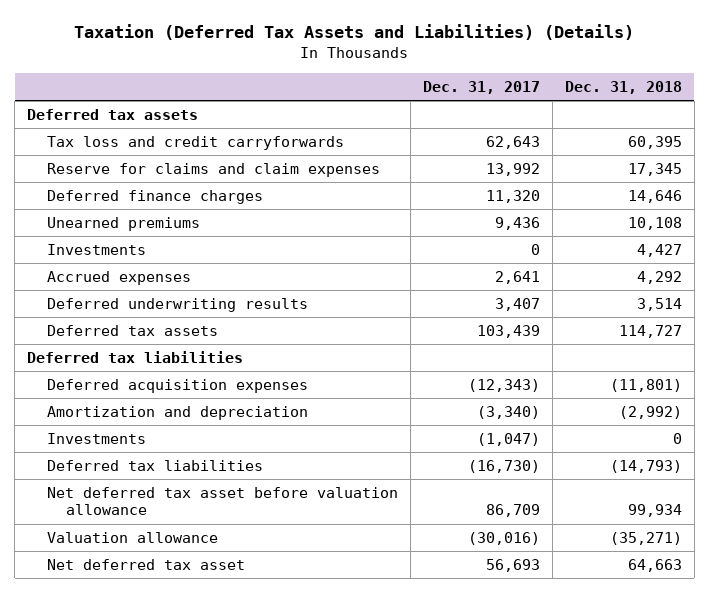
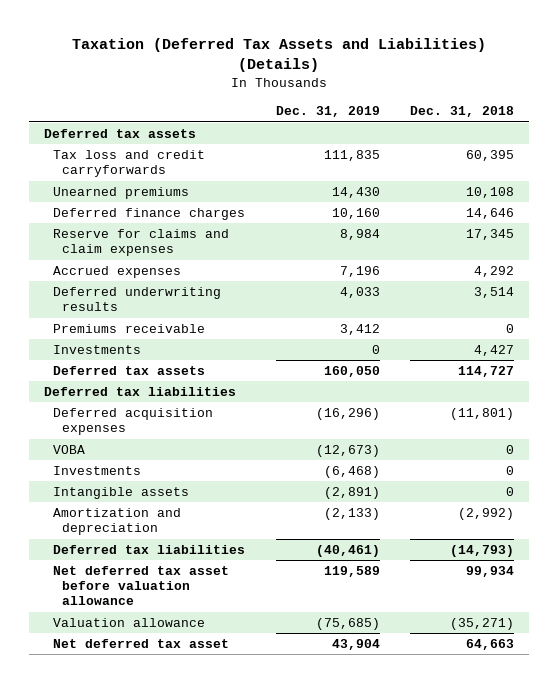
- | Dec. 31, 2017 | Dec. 31, 2018
+ | Dec. 31, 2019 | Dec. 31, 2018
moved down: Deferred finance charges | 10,160 | 14,646
moved down: Reserve for claims and claim expenses | 8,984 | 17,345
+ Premiums receivable | 3,412 | 0
moved down: Investments | 0 | 4,427
+ VOBA | (12,673) | 0
+ Intangible assets | (2,891) | 0
moved down: Amortization and depreciation | (2,133) | (2,992)

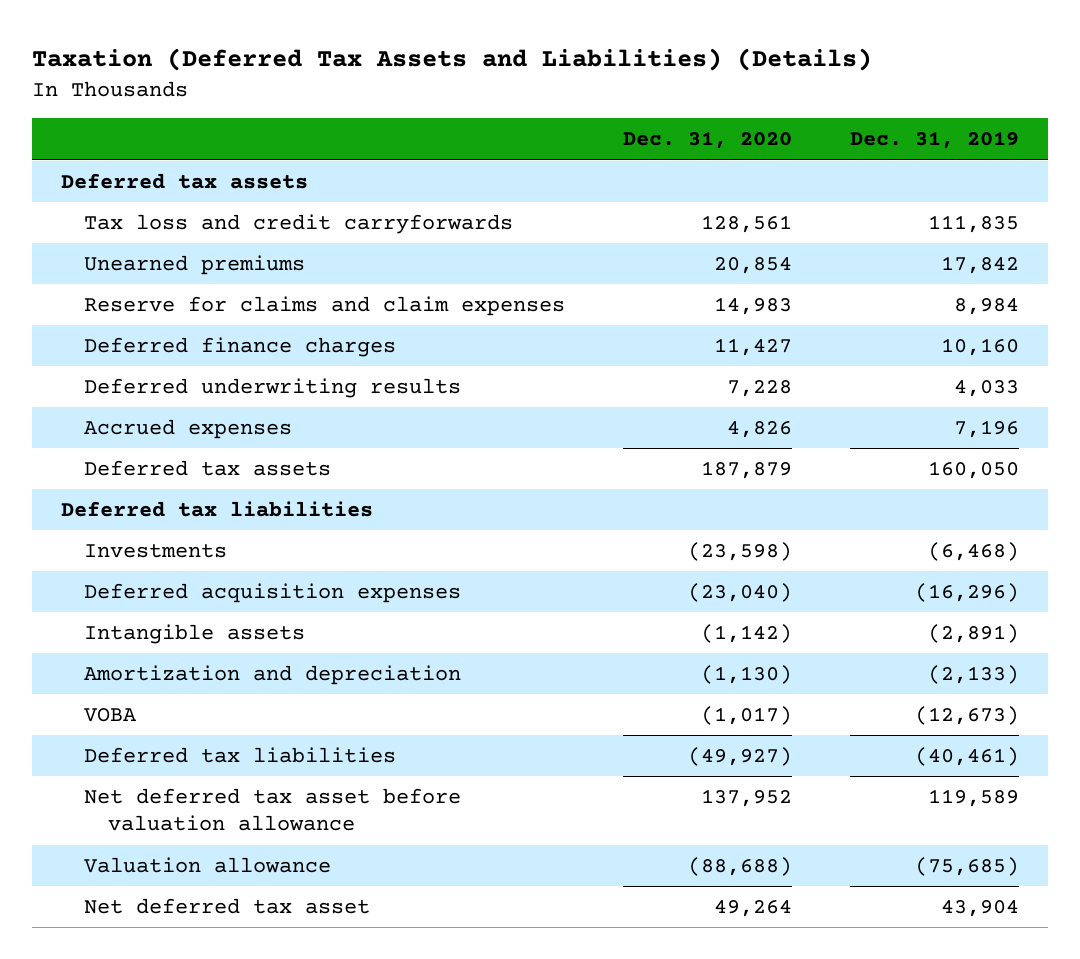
- | Dec. 31, 2019 | Dec. 31, 2018
+ | Dec. 31, 2020 | Dec. 31, 2019
- Unearned premiums | 14,430 | 10,108
+ Unearned premiums | 20,854 | 17,842
moved down: Deferred finance charges | 11,427 | 10,160
- Premiums receivable | 3,412 | 0
- Investments | 0 | 4,427
moved down: Accrued expenses | 4,826 | 7,196
moved down: Deferred acquisition expenses | (23,040) | (16,296)
moved down: VOBA | (1,017) | (12,673)

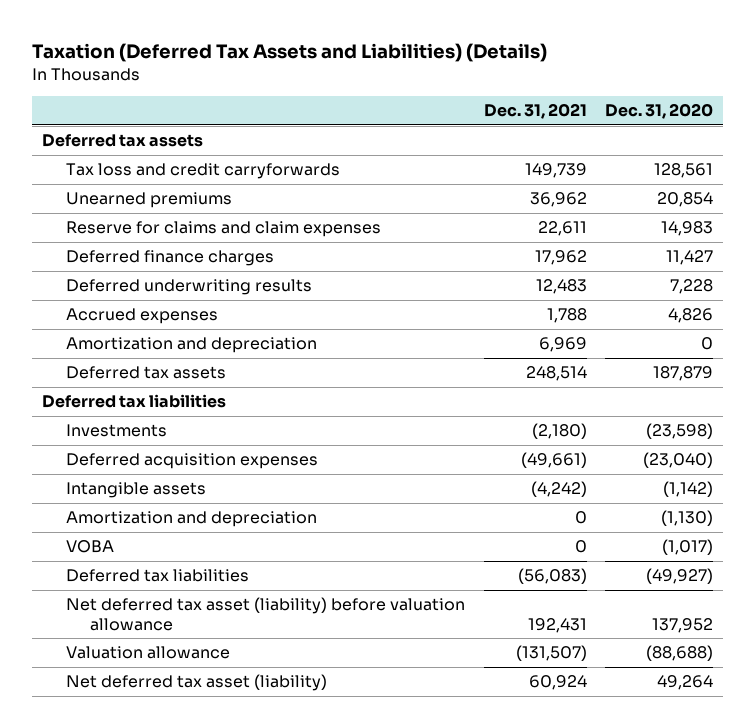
- | Dec. 31, 2020 | Dec. 31, 2019
+ | Dec. 31, 2021 | Dec. 31, 2020
+ Amortization and depreciation | 6,969 | 0
- Net deferred tax asset before valuation allowance | 137,952 | 119,589
+ Net deferred tax asset (liability) before valuation allowance | 192,431 | 137,952
- Net deferred tax asset | 49,264 | 43,904
+ Net deferred tax asset (liability) | 60,924 | 49,264

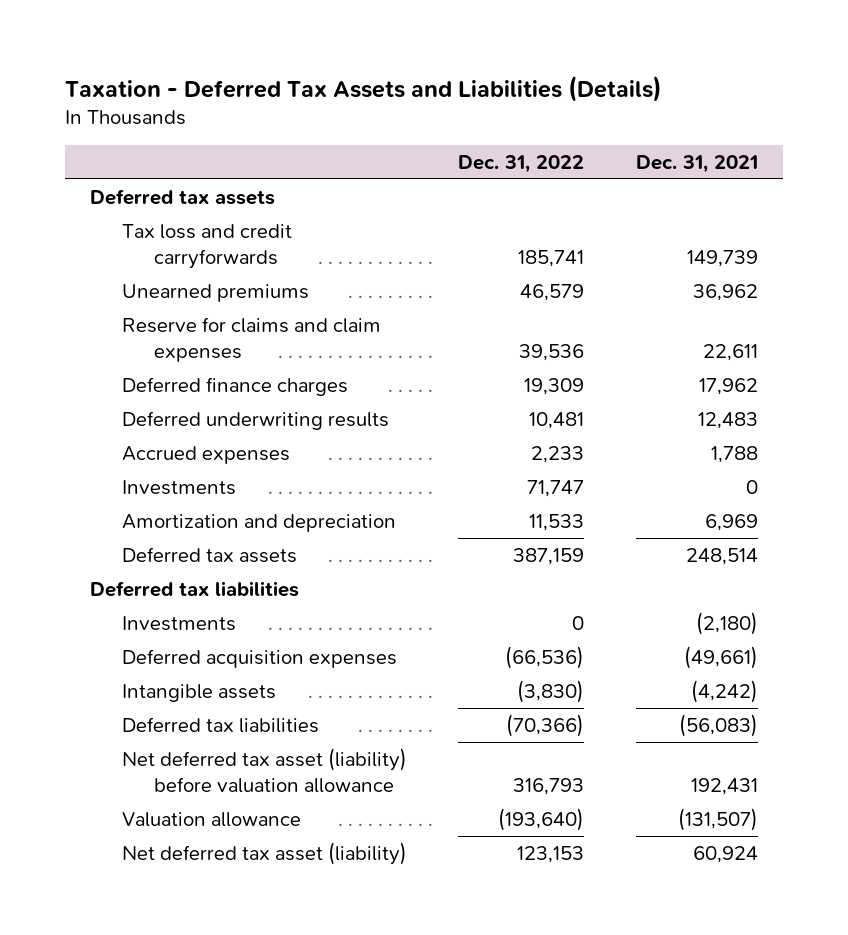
- Taxation (Deferred Tax Assets and Liabilities) (Details)
+ Taxation - Deferred Tax Assets and Liabilities (Details)
- | Dec. 31, 2021 | Dec. 31, 2020
+ | Dec. 31, 2022 | Dec. 31, 2021
+ Investments | 71,747 | 0
- Amortization and depreciation | 0 | (1,130)
- VOBA | 0 | (1,017)

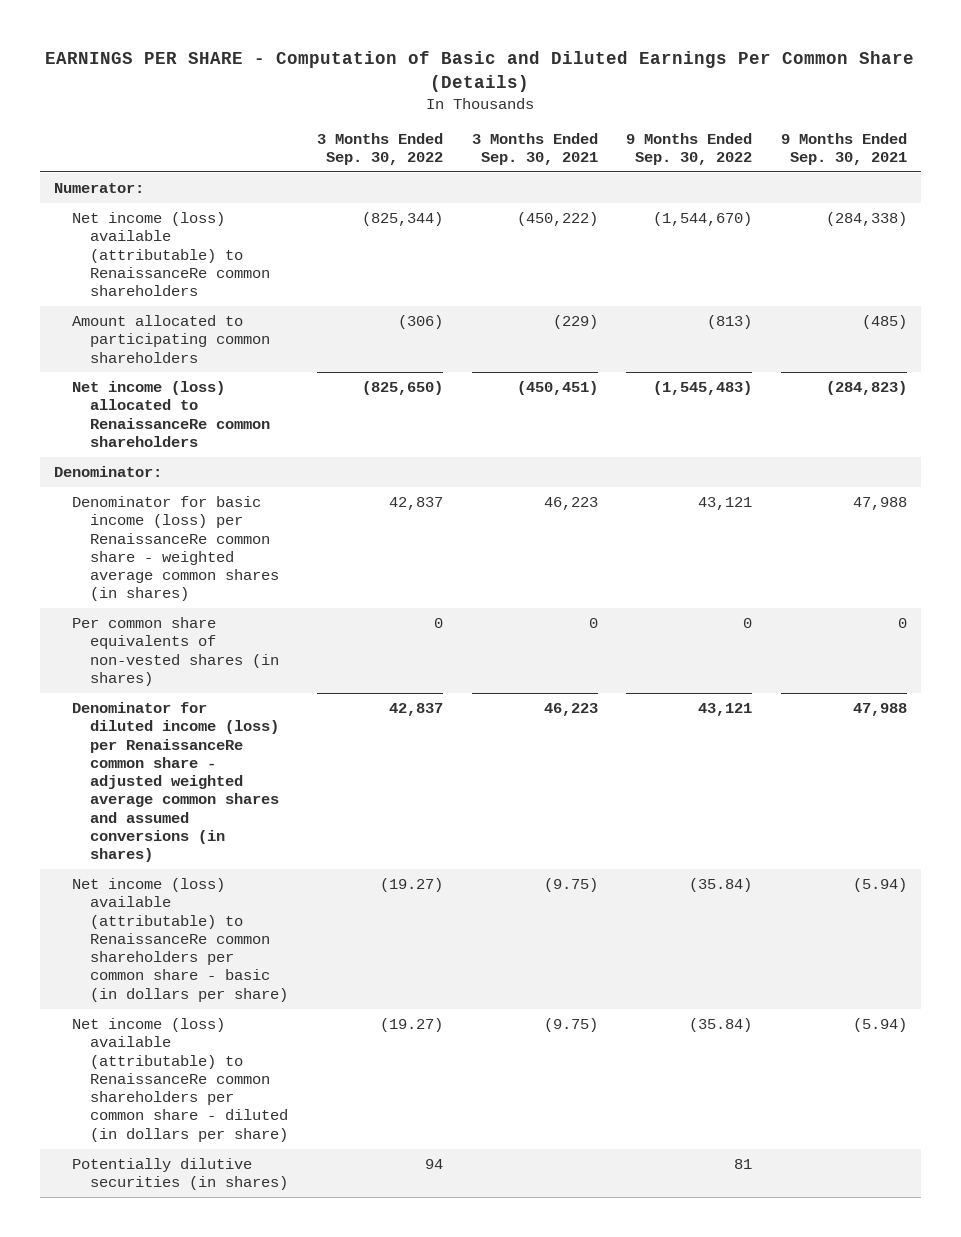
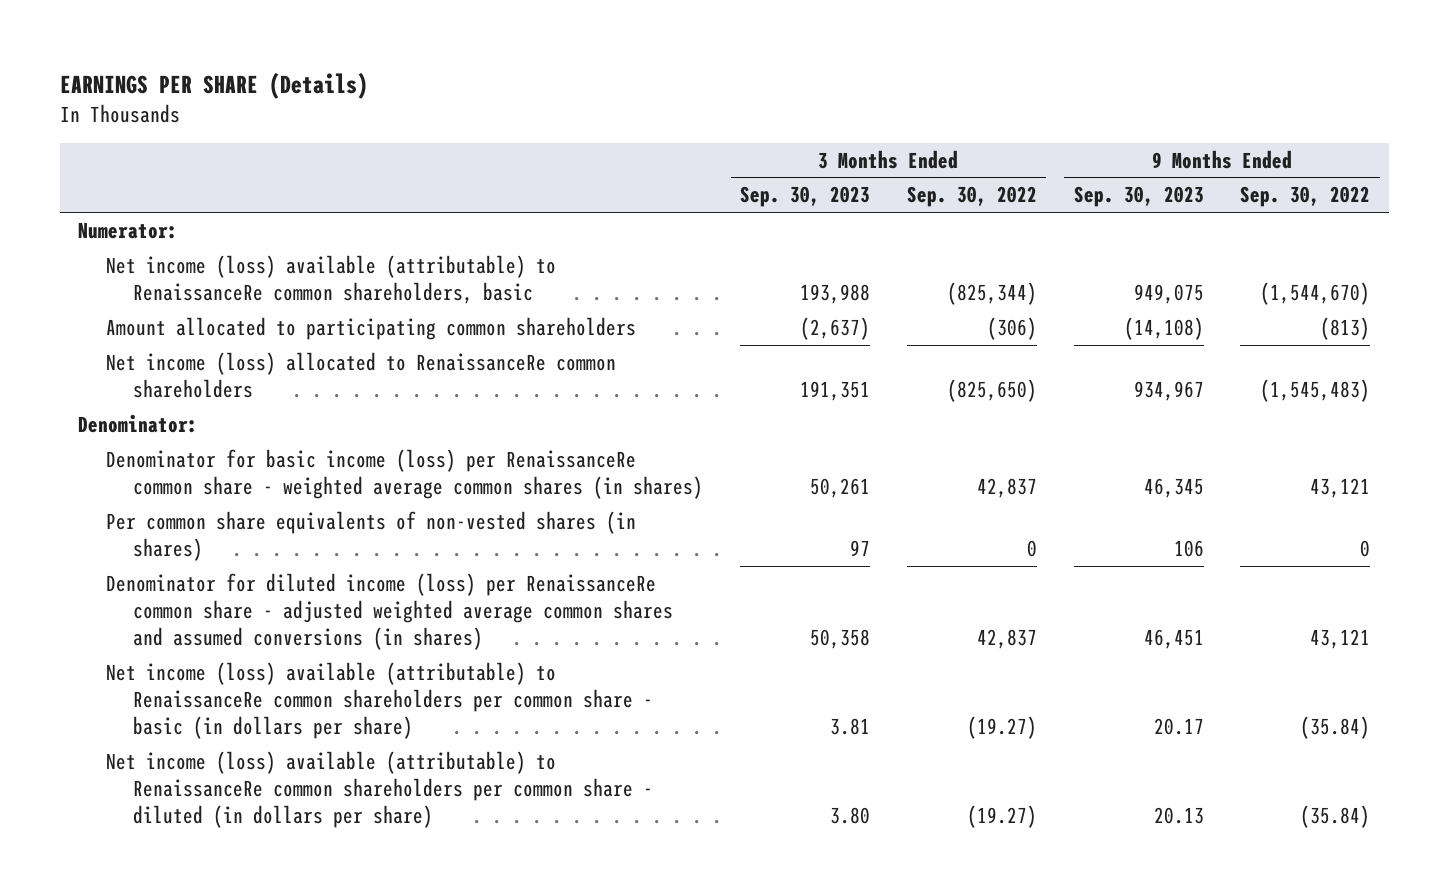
- EARNINGS PER SHARE - Computation of Basic and Diluted Earnings Per Common Share (Details)
+ EARNINGS PER SHARE (Details)
- | 3 Months Ended Sep. 30, 2022 | 3 Months Ended Sep. 30, 2021 | 9 Months Ended Sep. 30, 2022 | 9 Months Ended Sep. 30, 2021
+ | 3 Months Ended Sep. 30, 2023 | 3 Months Ended Sep. 30, 2022 | 9 Months Ended Sep. 30, 2023 | 9 Months Ended Sep. 30, 2022
- Net income (loss) available (attributable) to RenaissanceRe common shareholders | (825,344) | (450,222) | (1,544,670) | (284,338)
+ Net income (loss) available (attributable) to RenaissanceRe common shareholders, basic | 193,988 | (825,344) | 949,075 | (1,544,670)
- Potentially dilutive securities (in shares) | 94 | | 81 |

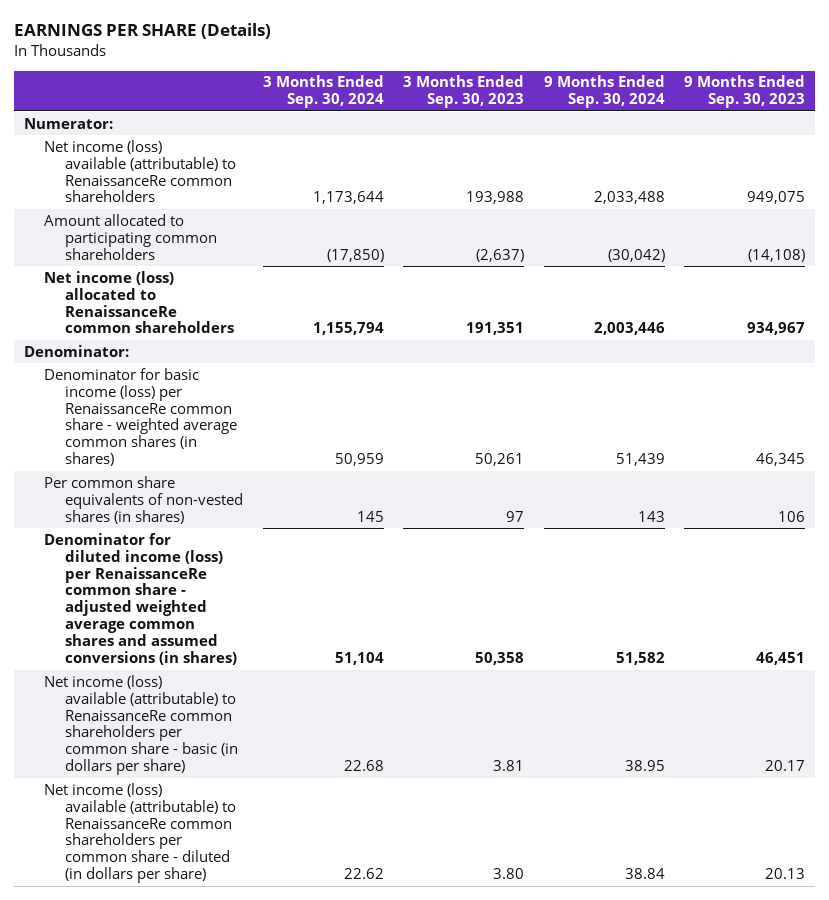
- | 3 Months Ended Sep. 30, 2023 | 3 Months Ended Sep. 30, 2022 | 9 Months Ended Sep. 30, 2023 | 9 Months Ended Sep. 30, 2022
+ | 3 Months Ended Sep. 30, 2024 | 3 Months Ended Sep. 30, 2023 | 9 Months Ended Sep. 30, 2024 | 9 Months Ended Sep. 30, 2023
- Net income (loss) available (attributable) to RenaissanceRe common shareholders, basic | 193,988 | (825,344) | 949,075 | (1,544,670)
+ Net income (loss) available (attributable) to RenaissanceRe common shareholders | 1,173,644 | 193,988 | 2,033,488 | 949,075

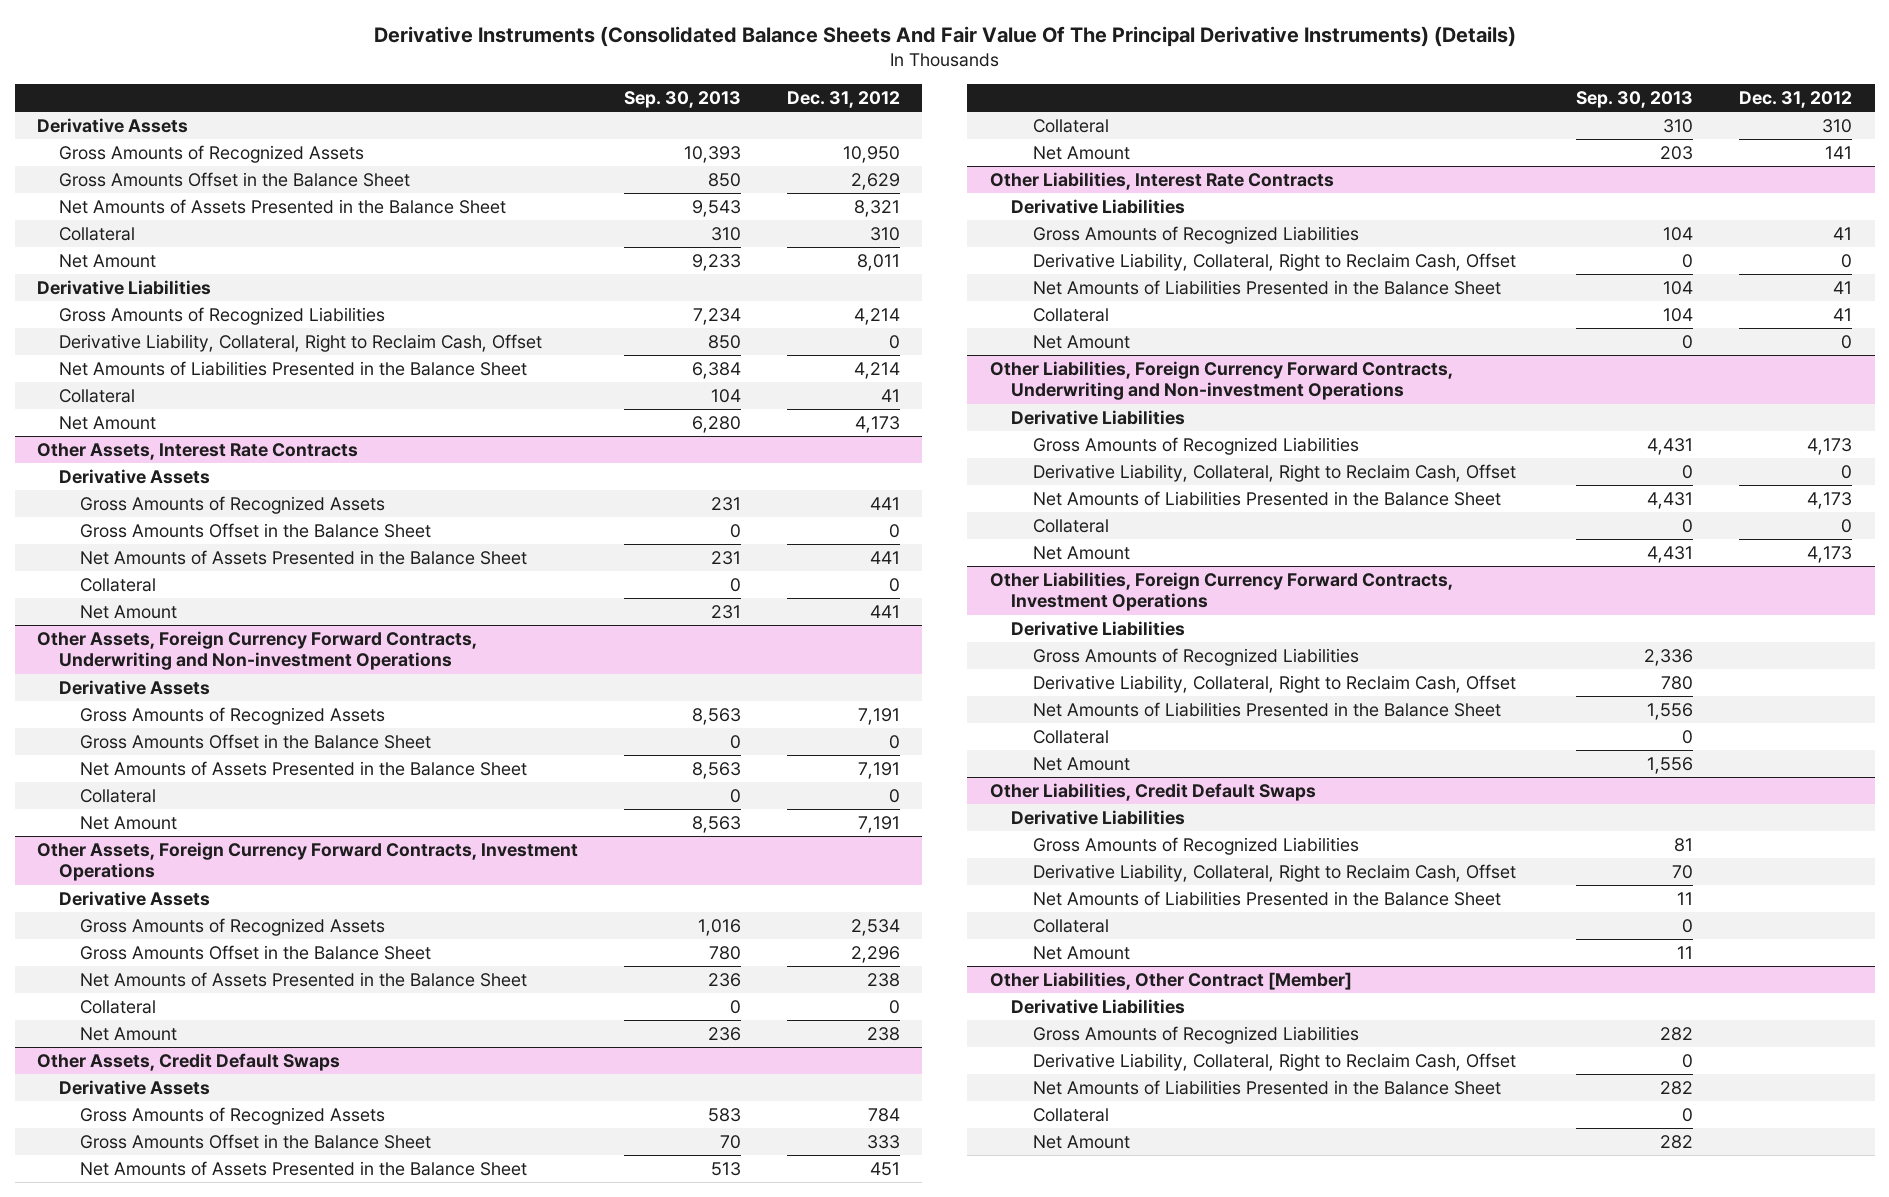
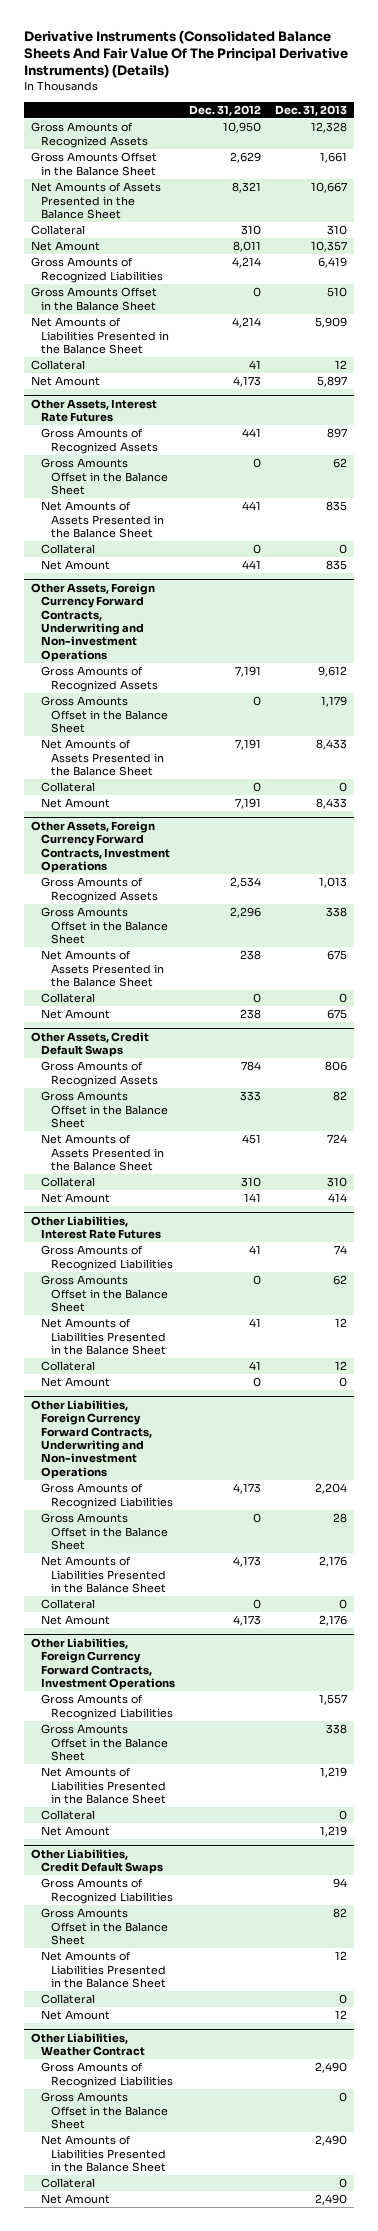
- | Sep. 30, 2013 | Dec. 31, 2012
+ | Dec. 31, 2012 | Dec. 31, 2013
- Derivative Assets
- Derivative Liabilities
- Derivative Liability, Collateral, Right to Reclaim Cash, Offset | 850 | 0
+ Gross Amounts Offset in the Balance Sheet | 0 | 510
- Other Assets, Interest Rate Contracts
- Derivative Assets
+ Other Assets, Interest Rate Futures
@ Other Assets, Foreign Currency Forward Contracts, Underwriting and Non-investment Operations
- Derivative Assets
@ Other Assets, Foreign Currency Forward Contracts, Investment Operations
- Derivative Assets
@ Other Assets, Credit Default Swaps
- Derivative Assets
- Other Liabilities, Interest Rate Contracts
- Derivative Liabilities
+ Other Liabilities, Interest Rate Futures
- Derivative Liability, Collateral, Right to Reclaim Cash, Offset | 0 | 0
+ Gross Amounts Offset in the Balance Sheet | 0 | 62
@ Other Liabilities, Foreign Currency Forward Contracts, Underwriting and Non-investment Operations
- Derivative Liabilities
- Derivative Liability, Collateral, Right to Reclaim Cash, Offset | 0 | 0
+ Gross Amounts Offset in the Balance Sheet | 0 | 28
@ Other Liabilities, Foreign Currency Forward Contracts, Investment Operations
- Derivative Liabilities
- Derivative Liability, Collateral, Right to Reclaim Cash, Offset | 780 |
+ Gross Amounts Offset in the Balance Sheet | | 338
@ Other Liabilities, Credit Default Swaps
- Derivative Liabilities
- Derivative Liability, Collateral, Right to Reclaim Cash, Offset | 70 |
+ Gross Amounts Offset in the Balance Sheet | | 82
- Other Liabilities, Other Contract [Member]
- Derivative Liabilities
+ Other Liabilities, Weather Contract
- Derivative Liability, Collateral, Right to Reclaim Cash, Offset | 0 |
+ Gross Amounts Offset in the Balance Sheet | | 0

